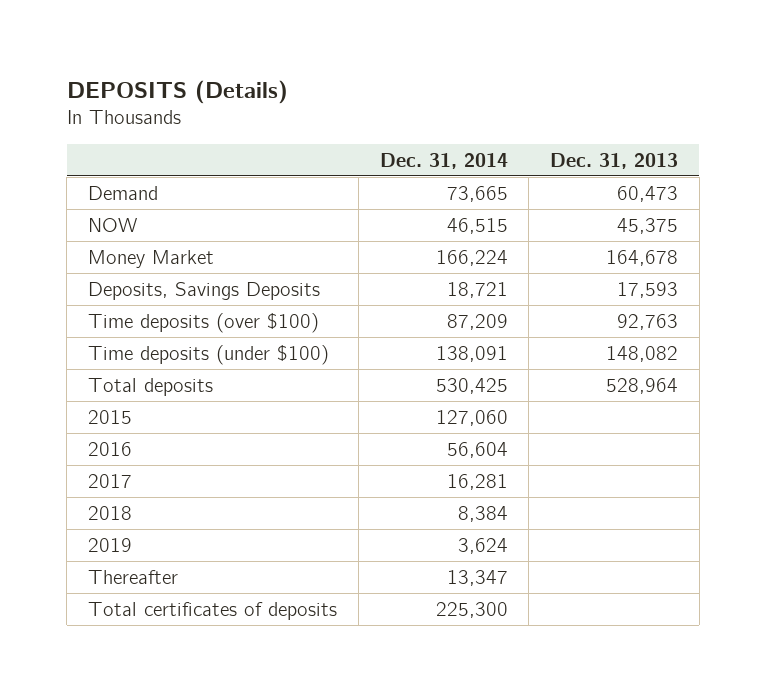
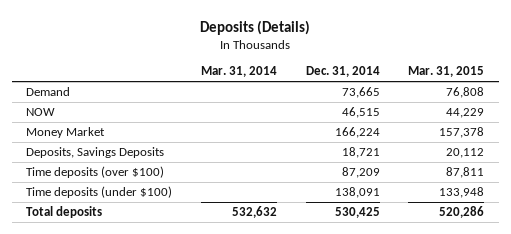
- DEPOSITS (Details)
+ Deposits (Details)
- | Dec. 31, 2014 | Dec. 31, 2013
+ | Mar. 31, 2014 | Dec. 31, 2014 | Mar. 31, 2015
- 2015 | 127,060 |
- 2016 | 56,604 |
- 2017 | 16,281 |
- 2018 | 8,384 |
- 2019 | 3,624 |
- Thereafter | 13,347 |
- Total certificates of deposits | 225,300 |

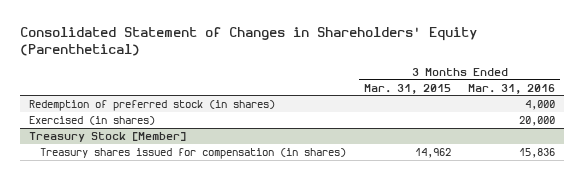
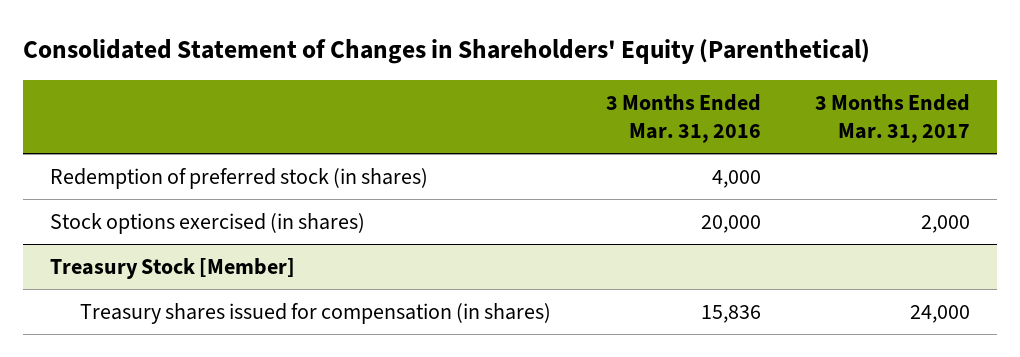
- | 3 Months Ended Mar. 31, 2015 | 3 Months Ended Mar. 31, 2016
+ | 3 Months Ended Mar. 31, 2016 | 3 Months Ended Mar. 31, 2017
- Exercised (in shares) | | 20,000
+ Stock options exercised (in shares) | 20,000 | 2,000

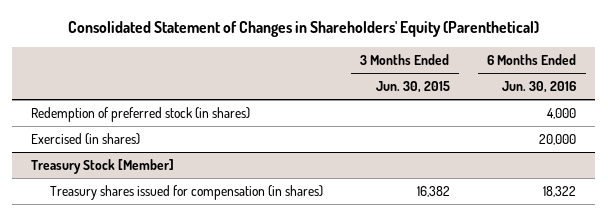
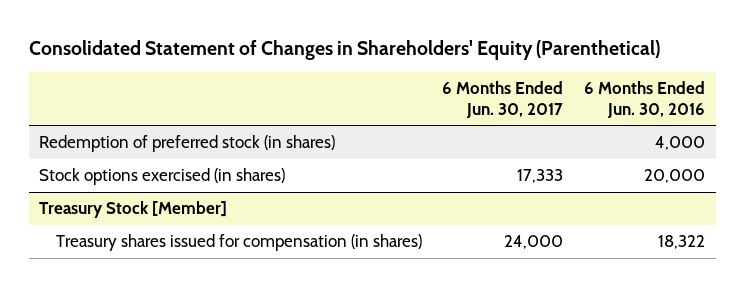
- | 3 Months Ended Jun. 30, 2015 | 6 Months Ended Jun. 30, 2016
+ | 6 Months Ended Jun. 30, 2017 | 6 Months Ended Jun. 30, 2016
- Exercised (in shares) | | 20,000
+ Stock options exercised (in shares) | 17,333 | 20,000

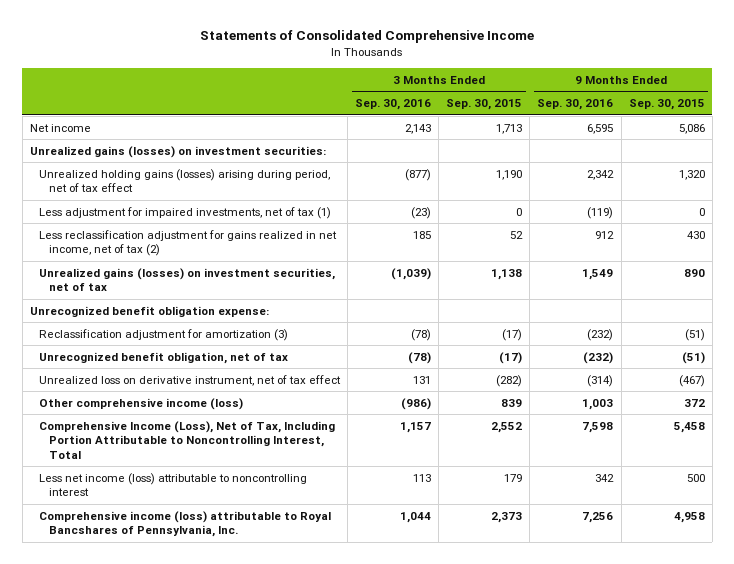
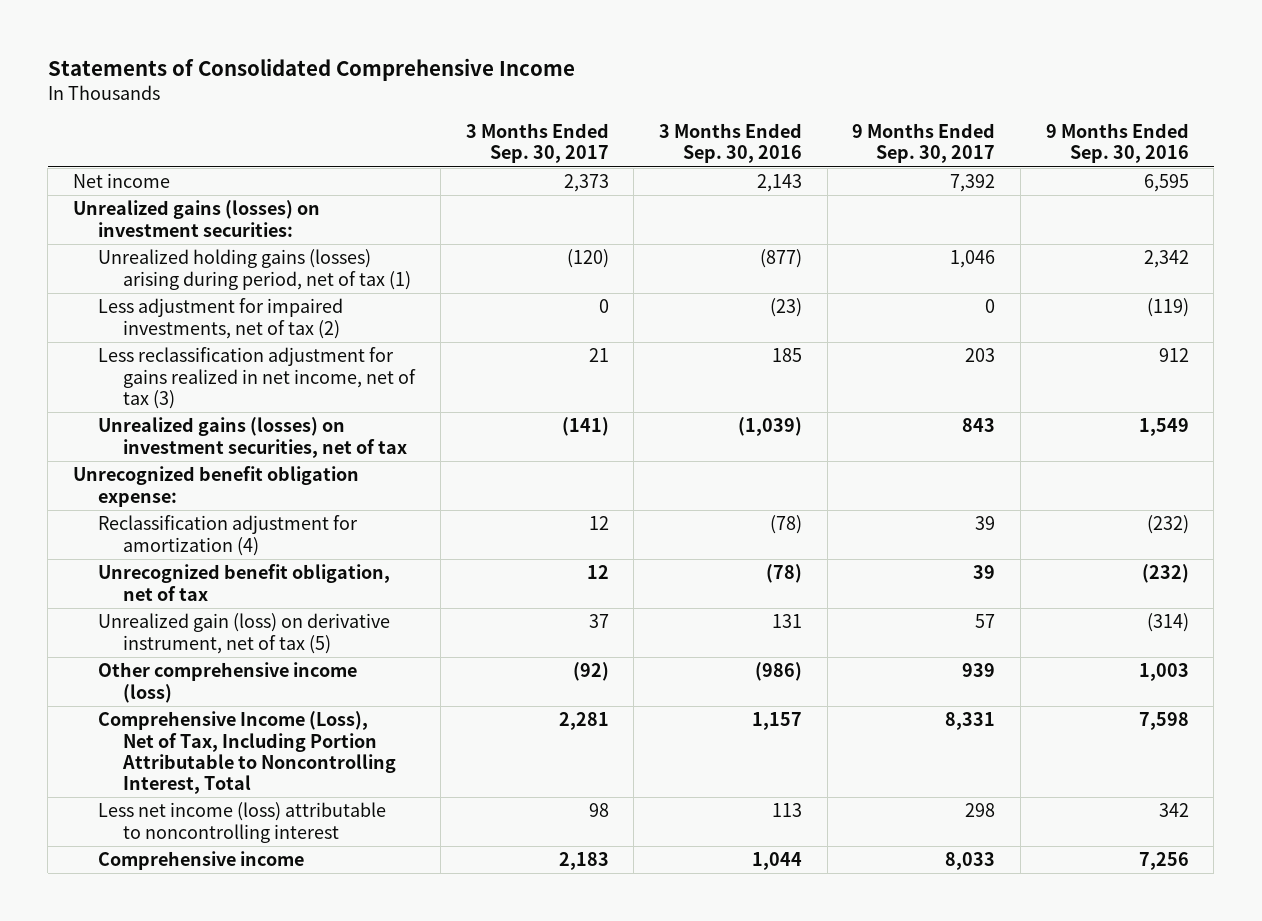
- | 3 Months Ended Sep. 30, 2016 | 3 Months Ended Sep. 30, 2015 | 9 Months Ended Sep. 30, 2016 | 9 Months Ended Sep. 30, 2015
+ | 3 Months Ended Sep. 30, 2017 | 3 Months Ended Sep. 30, 2016 | 9 Months Ended Sep. 30, 2017 | 9 Months Ended Sep. 30, 2016
- Unrealized holding gains (losses) arising during period, net of tax effect | (877) | 1,190 | 2,342 | 1,320
- Less adjustment for impaired investments, net of tax (1) | (23) | 0 | (119) | 0
- Less reclassification adjustment for gains realized in net income, net of tax (2) | 185 | 52 | 912 | 430
+ Unrealized holding gains (losses) arising during period, net of tax (1) | (120) | (877) | 1,046 | 2,342
+ Less adjustment for impaired investments, net of tax (2) | 0 | (23) | 0 | (119)
+ Less reclassification adjustment for gains realized in net income, net of tax (3) | 21 | 185 | 203 | 912
- Reclassification adjustment for amortization (3) | (78) | (17) | (232) | (51)
+ Reclassification adjustment for amortization (4) | 12 | (78) | 39 | (232)
- Unrealized loss on derivative instrument, net of tax effect | 131 | (282) | (314) | (467)
+ Unrealized gain (loss) on derivative instrument, net of tax (5) | 37 | 131 | 57 | (314)
- Comprehensive income (loss) attributable to Royal Bancshares of Pennsylvania, Inc. | 1,044 | 2,373 | 7,256 | 4,958
+ Comprehensive income | 2,183 | 1,044 | 8,033 | 7,256

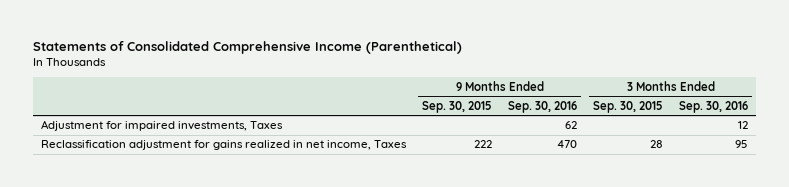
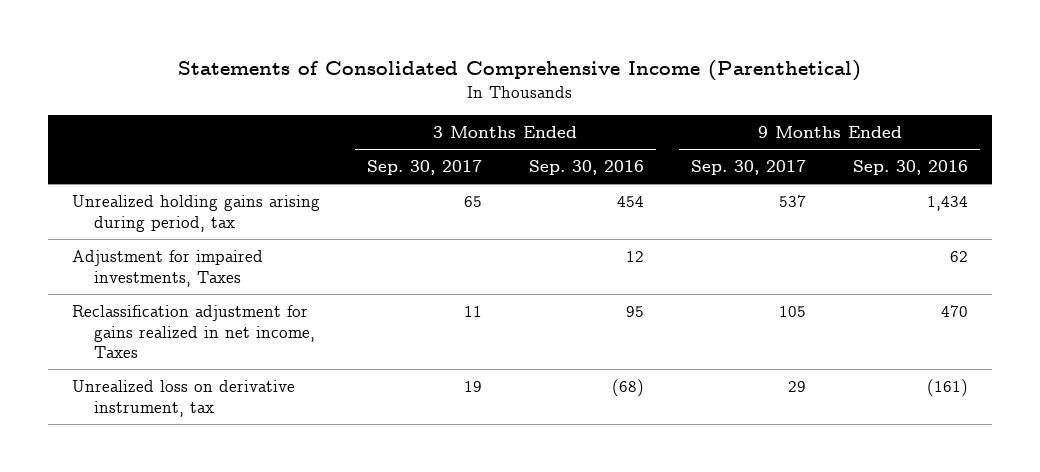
- | 9 Months Ended Sep. 30, 2015 | 9 Months Ended Sep. 30, 2016 | 3 Months Ended Sep. 30, 2015 | 3 Months Ended Sep. 30, 2016
+ | 3 Months Ended Sep. 30, 2017 | 3 Months Ended Sep. 30, 2016 | 9 Months Ended Sep. 30, 2017 | 9 Months Ended Sep. 30, 2016
+ Unrealized holding gains arising during period, tax | 65 | 454 | 537 | 1,434
+ Unrealized loss on derivative instrument, tax | 19 | (68) | 29 | (161)

